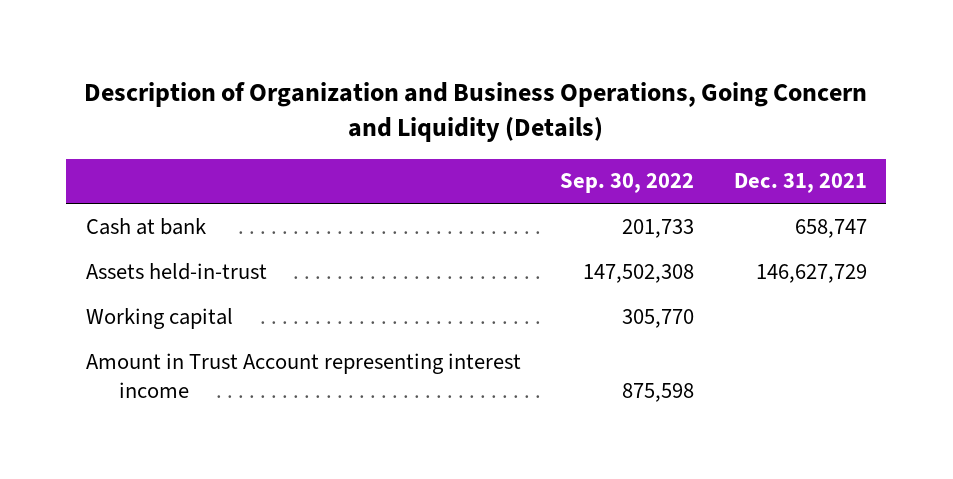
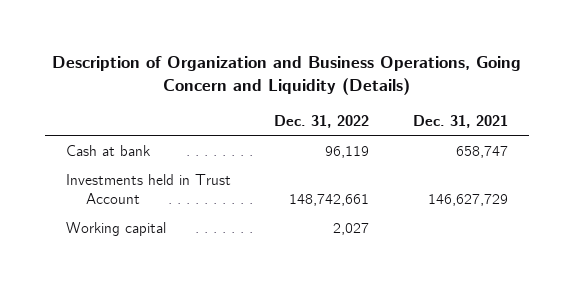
- | Sep. 30, 2022 | Dec. 31, 2021
+ | Dec. 31, 2022 | Dec. 31, 2021
- Assets held-in-trust | 147,502,308 | 146,627,729
+ Investments held in Trust Account | 148,742,661 | 146,627,729
- Amount in Trust Account representing interest income | 875,598 |

